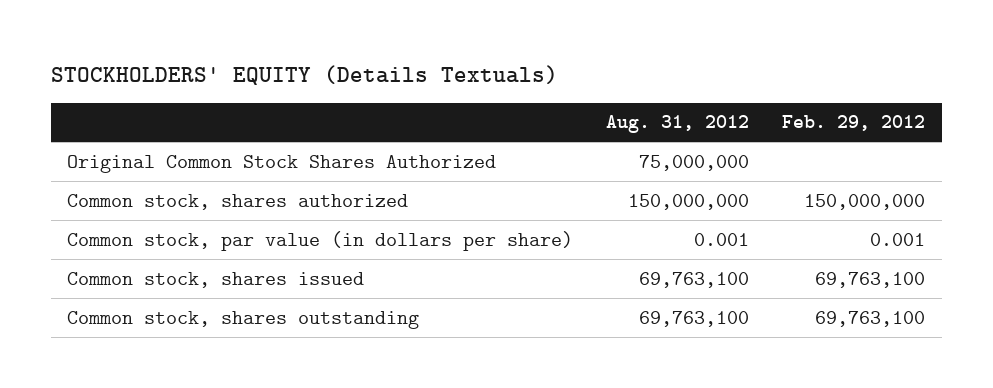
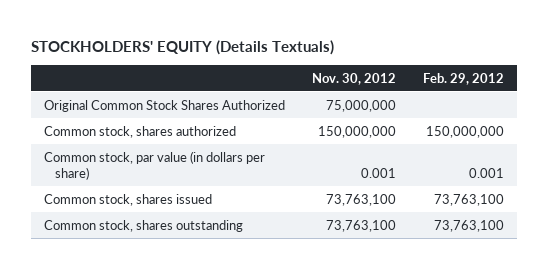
- | Aug. 31, 2012 | Feb. 29, 2012
+ | Nov. 30, 2012 | Feb. 29, 2012
- Common stock, shares issued | 69,763,100 | 69,763,100
- Common stock, shares outstanding | 69,763,100 | 69,763,100
+ Common stock, shares issued | 73,763,100 | 73,763,100
+ Common stock, shares outstanding | 73,763,100 | 73,763,100

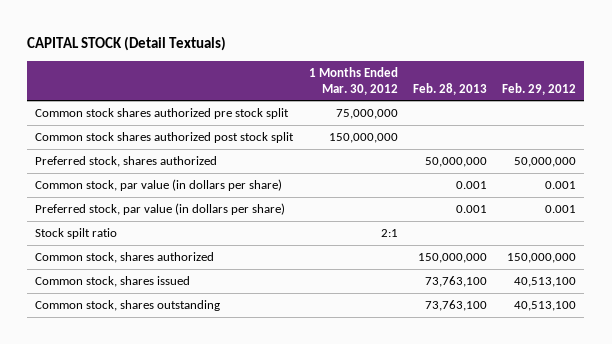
- STOCKHOLDERS' EQUITY (Details Textuals)
+ CAPITAL STOCK (Detail Textuals)
- | Nov. 30, 2012 | Feb. 29, 2012
+ | 1 Months Ended Mar. 30, 2012 | Feb. 28, 2013 | Feb. 29, 2012
- Original Common Stock Shares Authorized | 75,000,000 |
+ Common stock shares authorized pre stock split | 75,000,000 | |
+ Common stock shares authorized post stock split | 150,000,000 | |
+ Preferred stock, shares authorized | | 50,000,000 | 50,000,000
- Common stock, shares issued | 73,763,100 | 73,763,100
- Common stock, shares outstanding | 73,763,100 | 73,763,100
+ Preferred stock, par value (in dollars per share) | | 0.001 | 0.001
+ Stock spilt ratio | 2:1 | |
moved down: Common stock, shares authorized | | 150,000,000 | 150,000,000
+ Common stock, shares issued | | 73,763,100 | 40,513,100
+ Common stock, shares outstanding | | 73,763,100 | 40,513,100

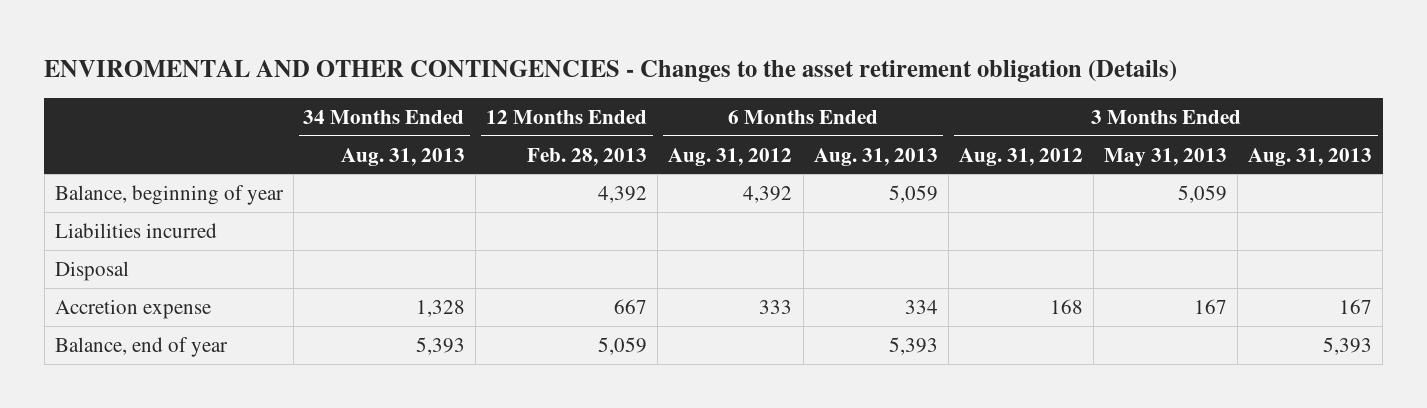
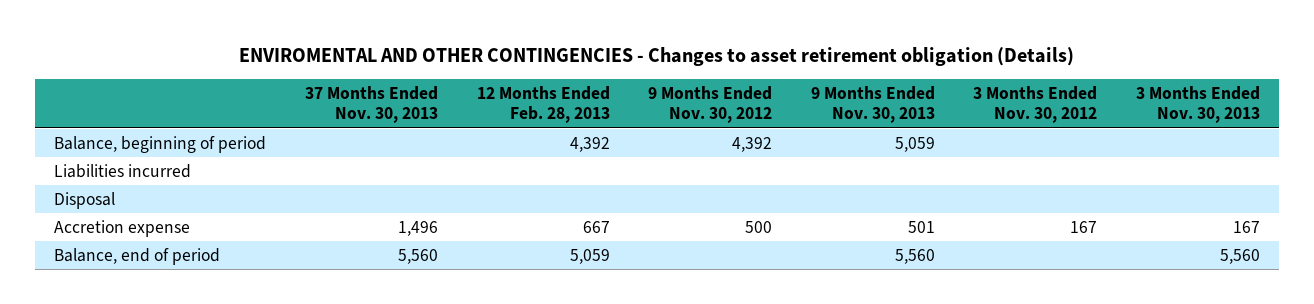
- ENVIROMENTAL AND OTHER CONTINGENCIES - Changes to the asset retirement obligation (Details)
+ ENVIROMENTAL AND OTHER CONTINGENCIES - Changes to asset retirement obligation (Details)
- | 34 Months Ended Aug. 31, 2013 | 12 Months Ended Feb. 28, 2013 | 6 Months Ended Aug. 31, 2012 | 6 Months Ended Aug. 31, 2013 | 3 Months Ended Aug. 31, 2012 | 3 Months Ended May 31, 2013 | 3 Months Ended Aug. 31, 2013
+ | 37 Months Ended Nov. 30, 2013 | 12 Months Ended Feb. 28, 2013 | 9 Months Ended Nov. 30, 2012 | 9 Months Ended Nov. 30, 2013 | 3 Months Ended Nov. 30, 2012 | 3 Months Ended Nov. 30, 2013
- Balance, beginning of year | | 4,392 | 4,392 | 5,059 | | 5,059 |
+ Balance, beginning of period | | 4,392 | 4,392 | 5,059 | |
- Balance, end of year | 5,393 | 5,059 | | 5,393 | | | 5,393
+ Balance, end of period | 5,560 | 5,059 | | 5,560 | | 5,560

